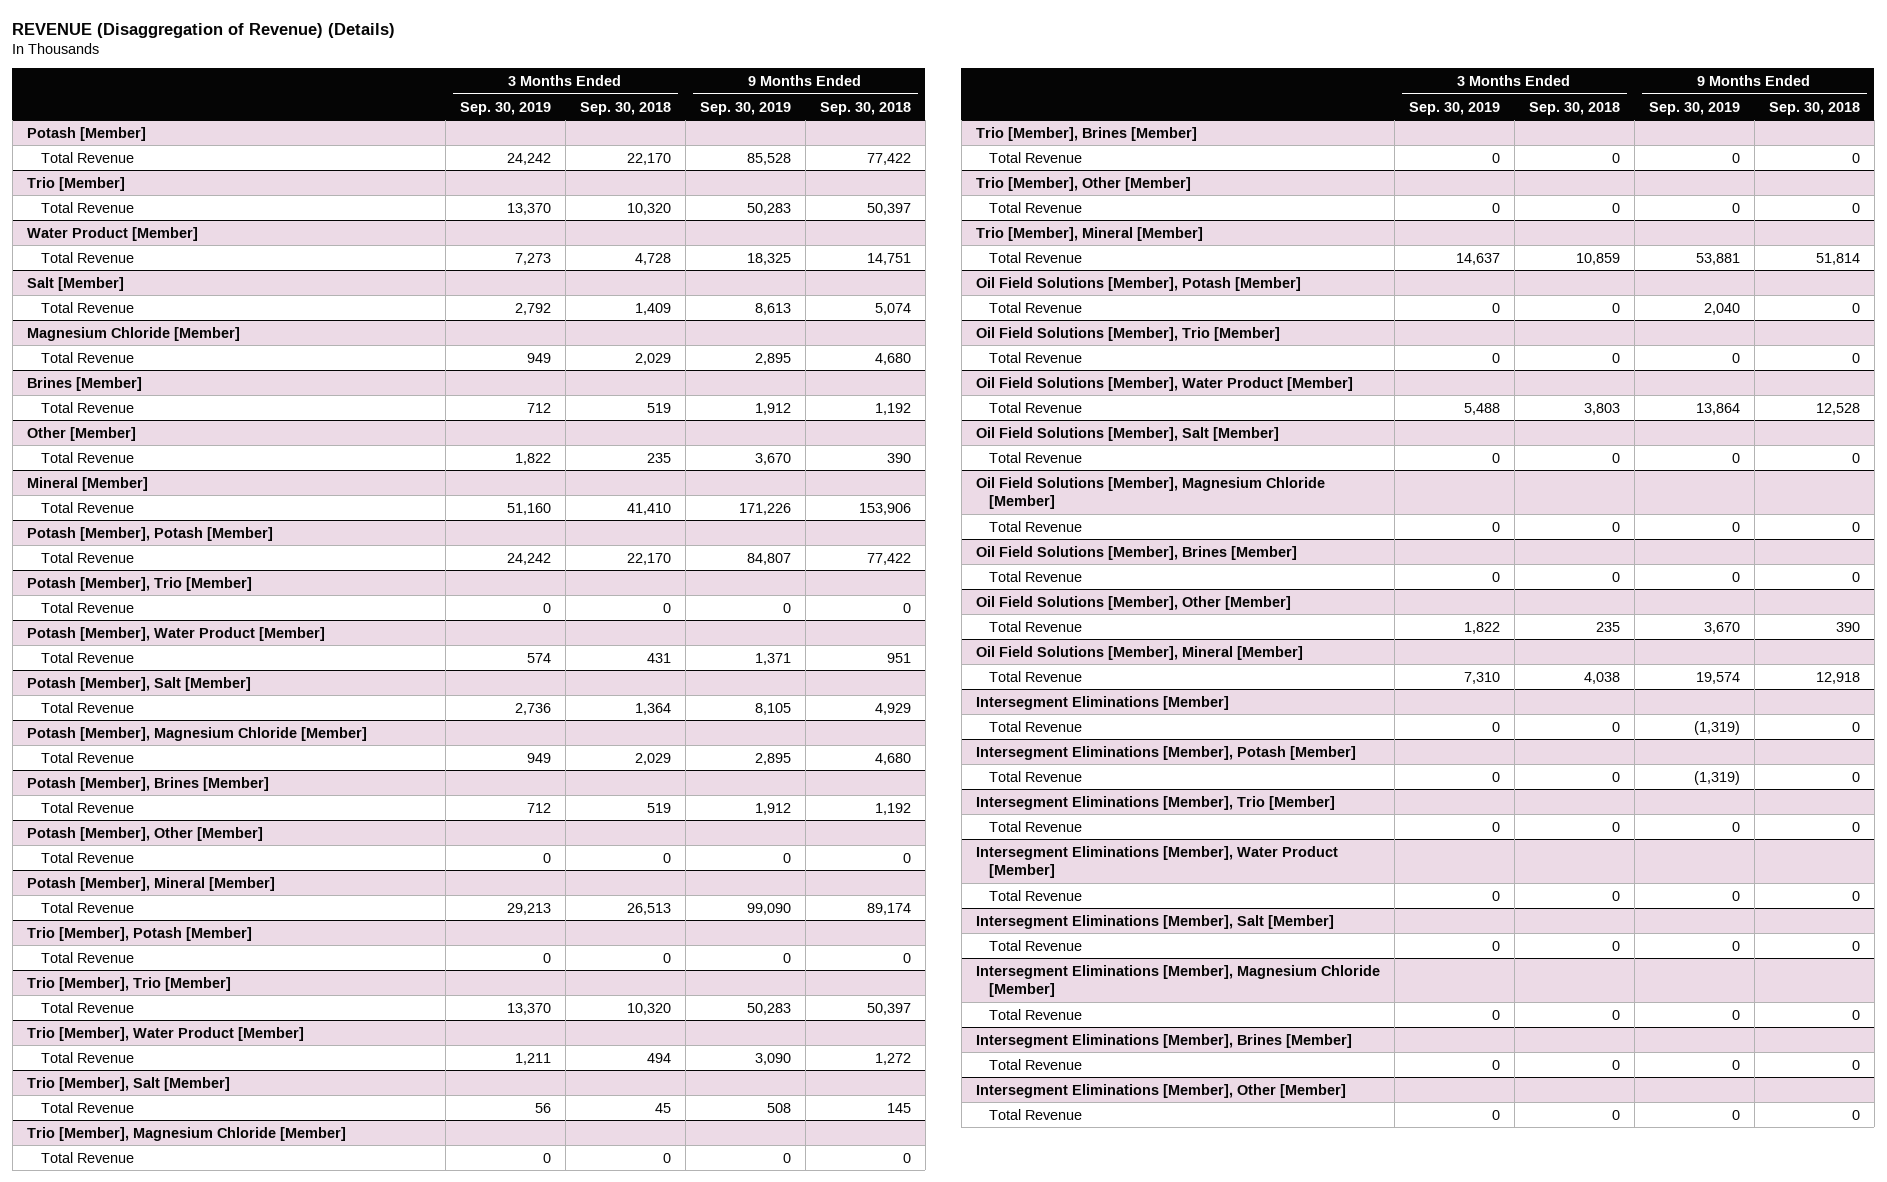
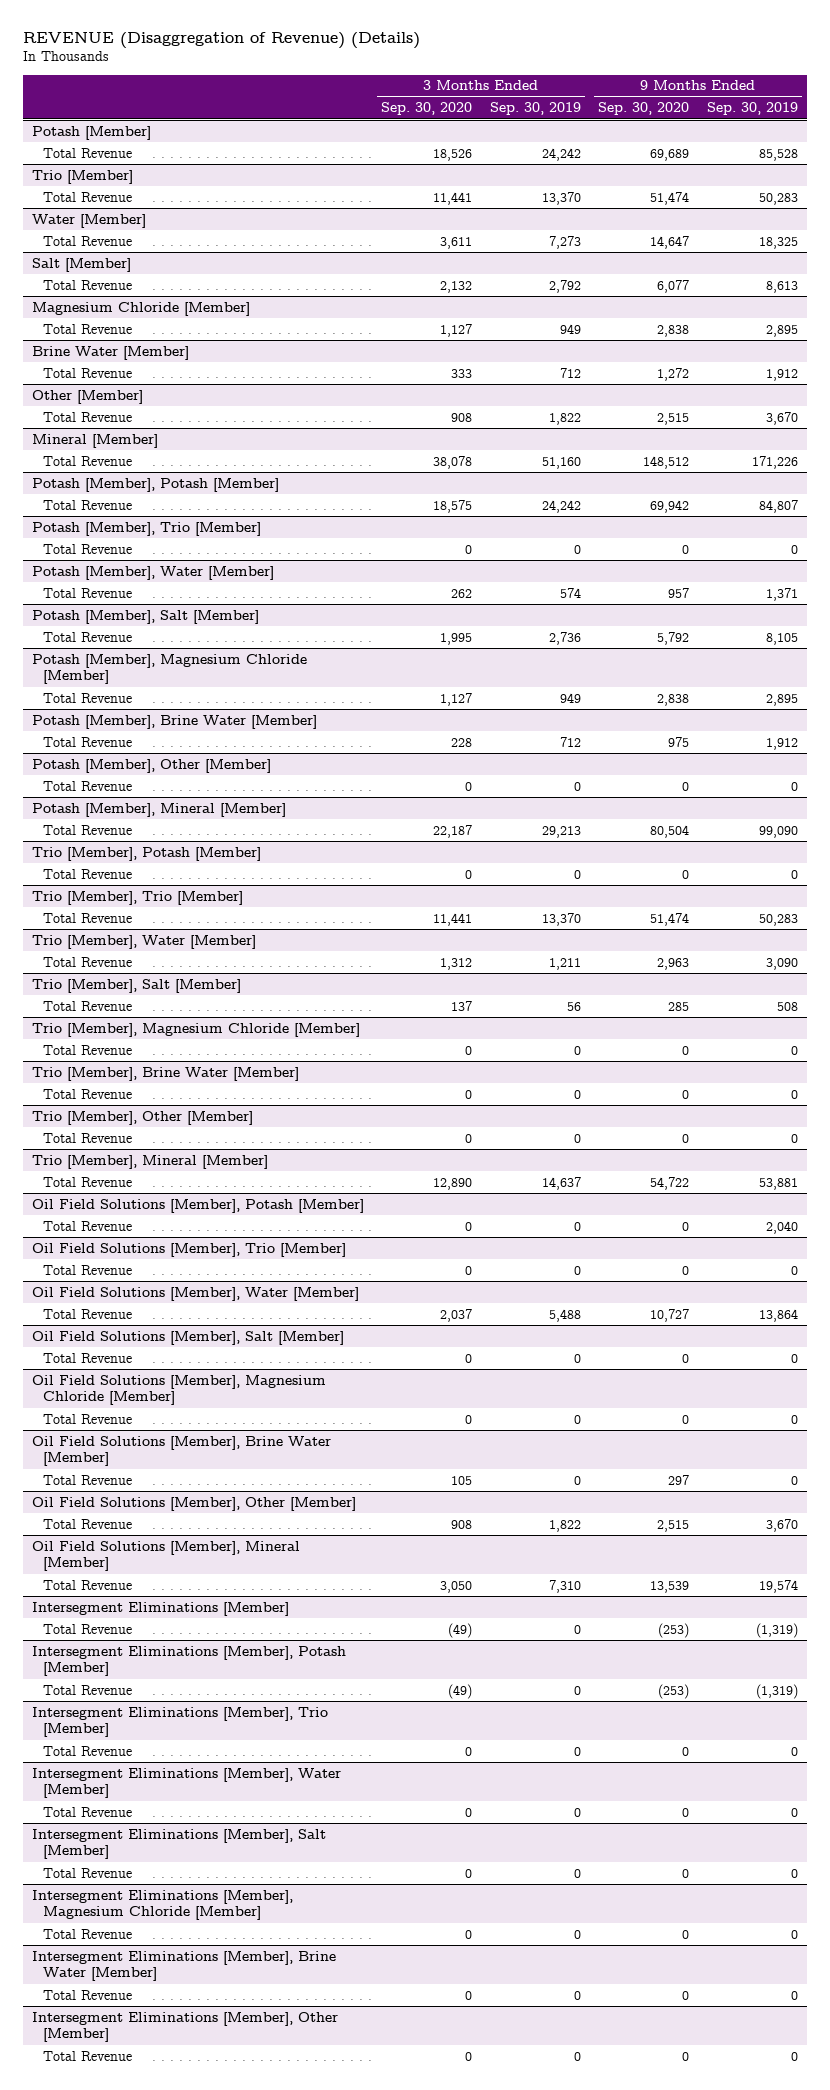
- | 3 Months Ended Sep. 30, 2019 | 3 Months Ended Sep. 30, 2018 | 9 Months Ended Sep. 30, 2019 | 9 Months Ended Sep. 30, 2018
+ | 3 Months Ended Sep. 30, 2020 | 3 Months Ended Sep. 30, 2019 | 9 Months Ended Sep. 30, 2020 | 9 Months Ended Sep. 30, 2019
- Water Product [Member]
+ Water [Member]
- Brines [Member]
+ Brine Water [Member]
- Potash [Member], Water Product [Member]
+ Potash [Member], Water [Member]
- Potash [Member], Brines [Member]
+ Potash [Member], Brine Water [Member]
- Trio [Member], Water Product [Member]
+ Trio [Member], Water [Member]
- Trio [Member], Brines [Member]
+ Trio [Member], Brine Water [Member]
- Oil Field Solutions [Member], Water Product [Member]
+ Oil Field Solutions [Member], Water [Member]
- Oil Field Solutions [Member], Brines [Member]
+ Oil Field Solutions [Member], Brine Water [Member]
- Intersegment Eliminations [Member], Water Product [Member]
+ Intersegment Eliminations [Member], Water [Member]
- Intersegment Eliminations [Member], Brines [Member]
+ Intersegment Eliminations [Member], Brine Water [Member]

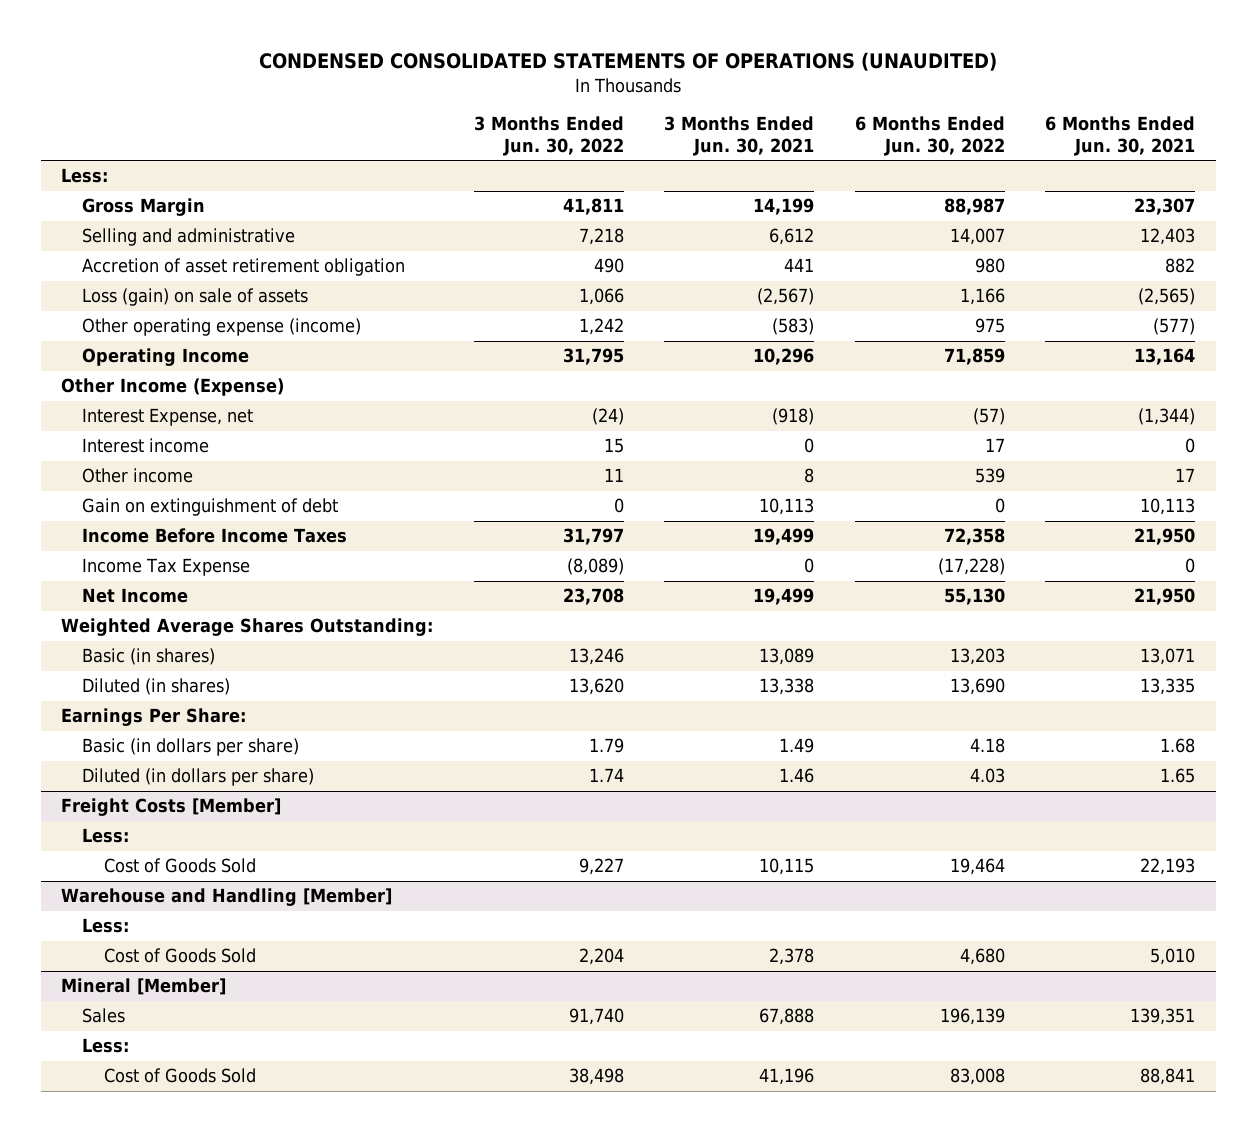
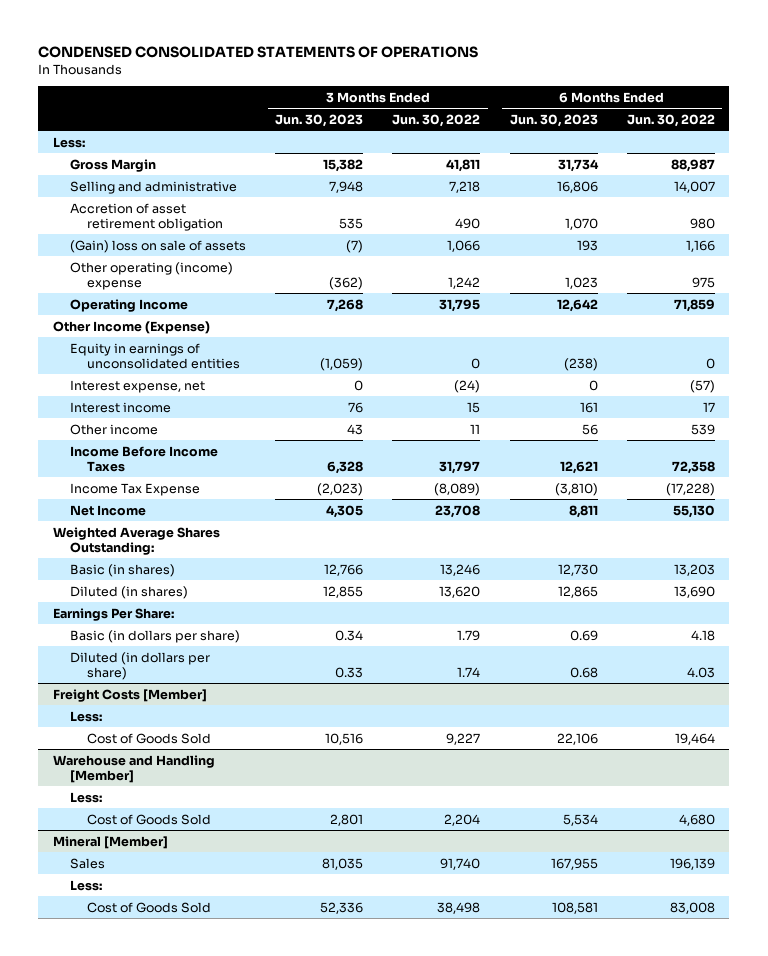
- CONDENSED CONSOLIDATED STATEMENTS OF OPERATIONS (UNAUDITED)
+ CONDENSED CONSOLIDATED STATEMENTS OF OPERATIONS
- | 3 Months Ended Jun. 30, 2022 | 3 Months Ended Jun. 30, 2021 | 6 Months Ended Jun. 30, 2022 | 6 Months Ended Jun. 30, 2021
+ | 3 Months Ended Jun. 30, 2023 | 3 Months Ended Jun. 30, 2022 | 6 Months Ended Jun. 30, 2023 | 6 Months Ended Jun. 30, 2022
- Loss (gain) on sale of assets | 1,066 | (2,567) | 1,166 | (2,565)
- Other operating expense (income) | 1,242 | (583) | 975 | (577)
+ (Gain) loss on sale of assets | (7) | 1,066 | 193 | 1,166
+ Other operating (income) expense | (362) | 1,242 | 1,023 | 975
- Interest Expense, net | (24) | (918) | (57) | (1,344)
+ Equity in earnings of unconsolidated entities | (1,059) | 0 | (238) | 0
+ Interest expense, net | 0 | (24) | 0 | (57)
- Gain on extinguishment of debt | 0 | 10,113 | 0 | 10,113

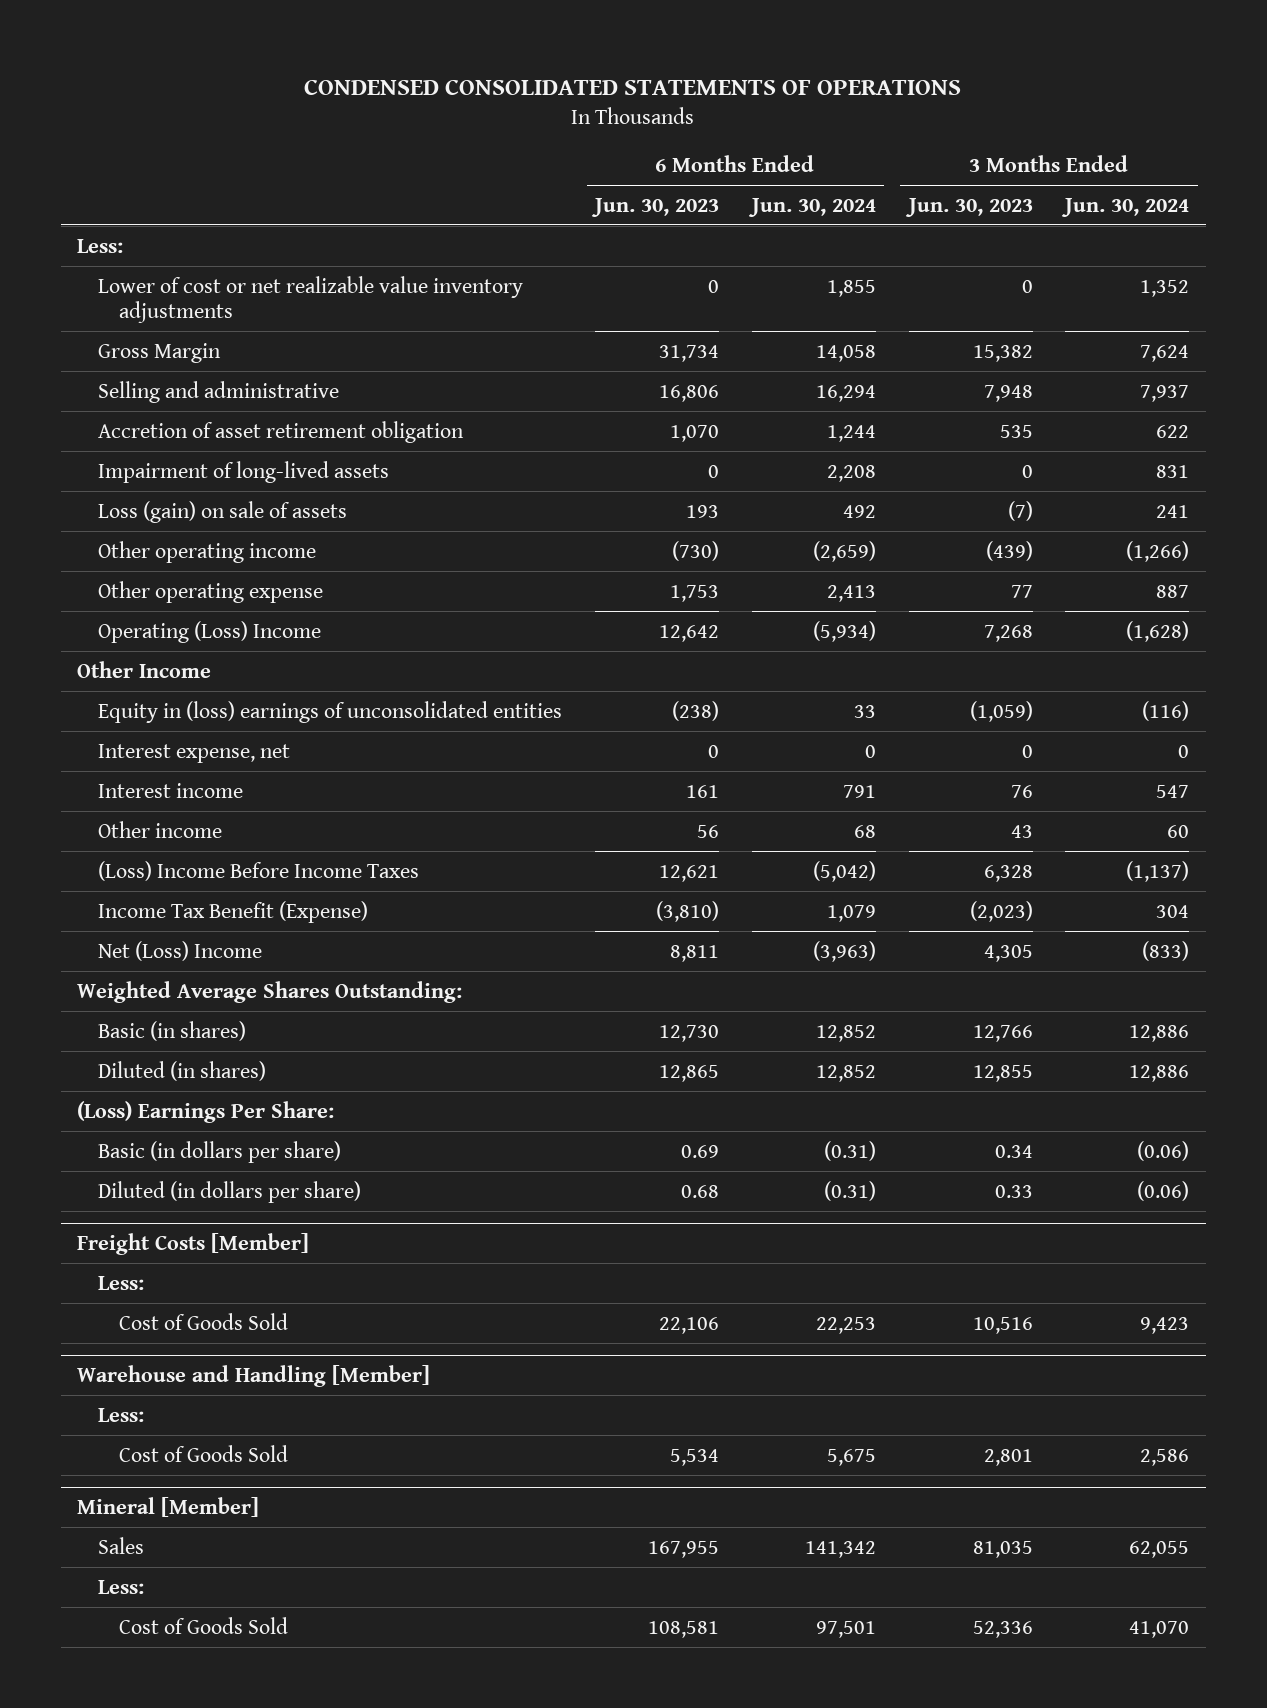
- | 3 Months Ended Jun. 30, 2023 | 3 Months Ended Jun. 30, 2022 | 6 Months Ended Jun. 30, 2023 | 6 Months Ended Jun. 30, 2022
+ | 6 Months Ended Jun. 30, 2023 | 6 Months Ended Jun. 30, 2024 | 3 Months Ended Jun. 30, 2023 | 3 Months Ended Jun. 30, 2024
+ Lower of cost or net realizable value inventory adjustments | 0 | 1,855 | 0 | 1,352
- (Gain) loss on sale of assets | (7) | 1,066 | 193 | 1,166
- Other operating (income) expense | (362) | 1,242 | 1,023 | 975
- Operating Income | 7,268 | 31,795 | 12,642 | 71,859
- Other Income (Expense)
- Equity in earnings of unconsolidated entities | (1,059) | 0 | (238) | 0
+ Impairment of long-lived assets | 0 | 2,208 | 0 | 831
+ Loss (gain) on sale of assets | 193 | 492 | (7) | 241
+ Other operating income | (730) | (2,659) | (439) | (1,266)
+ Other operating expense | 1,753 | 2,413 | 77 | 887
+ Operating (Loss) Income | 12,642 | (5,934) | 7,268 | (1,628)
+ Other Income
+ Equity in (loss) earnings of unconsolidated entities | (238) | 33 | (1,059) | (116)
- Income Before Income Taxes | 6,328 | 31,797 | 12,621 | 72,358
- Income Tax Expense | (2,023) | (8,089) | (3,810) | (17,228)
- Net Income | 4,305 | 23,708 | 8,811 | 55,130
+ (Loss) Income Before Income Taxes | 12,621 | (5,042) | 6,328 | (1,137)
+ Income Tax Benefit (Expense) | (3,810) | 1,079 | (2,023) | 304
+ Net (Loss) Income | 8,811 | (3,963) | 4,305 | (833)
- Earnings Per Share:
+ (Loss) Earnings Per Share:

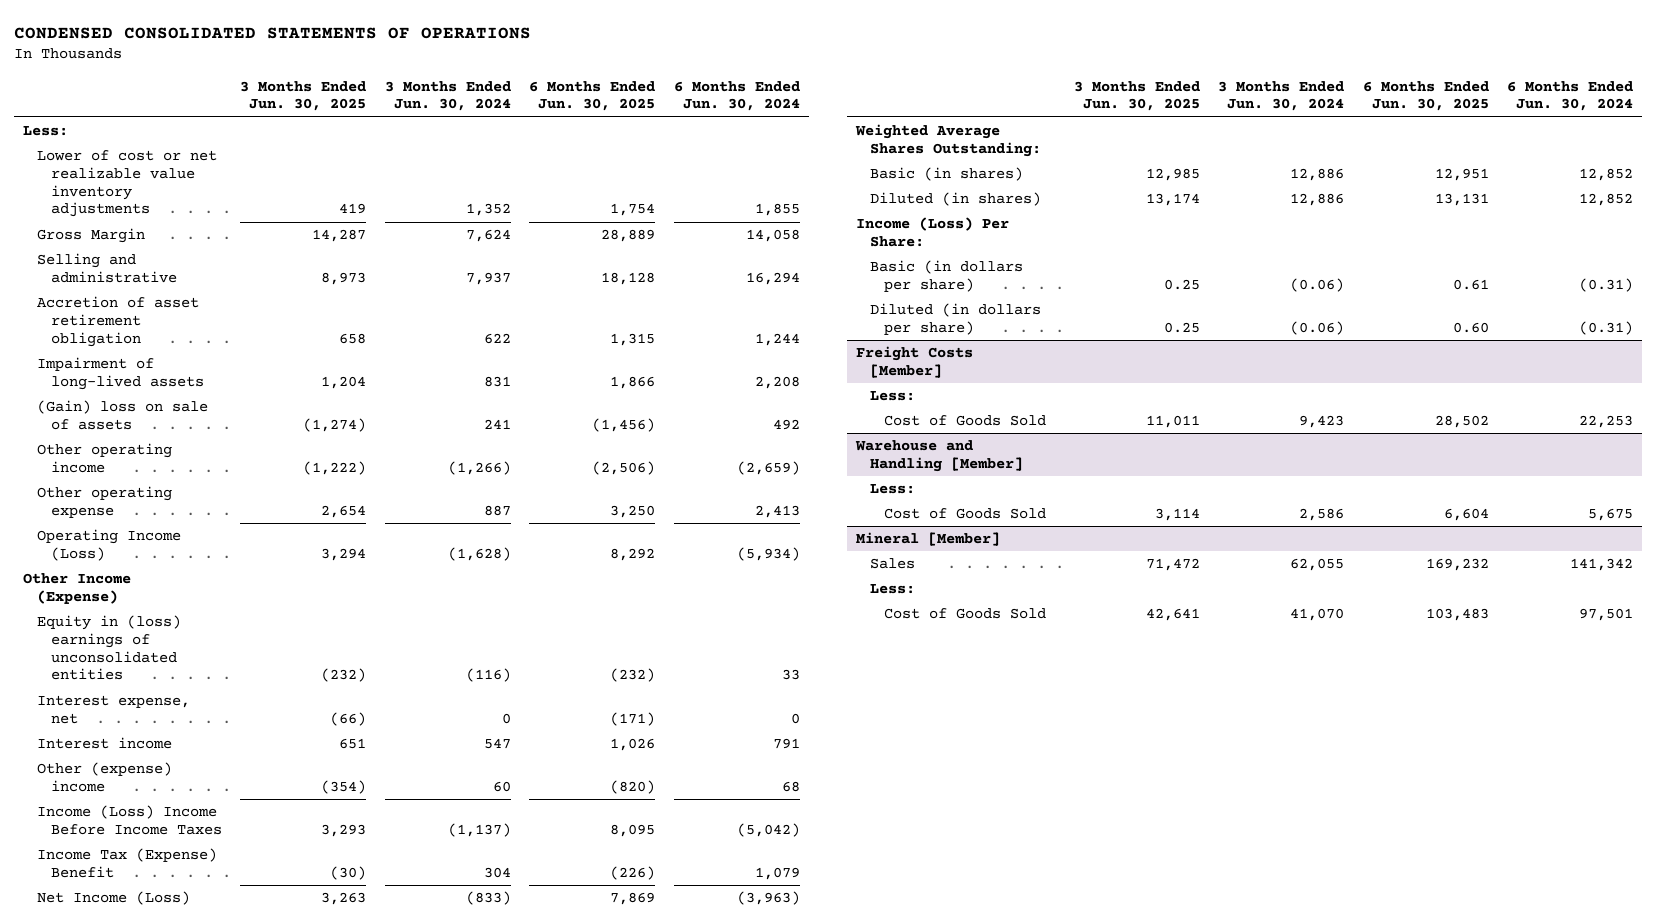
- | 6 Months Ended Jun. 30, 2023 | 6 Months Ended Jun. 30, 2024 | 3 Months Ended Jun. 30, 2023 | 3 Months Ended Jun. 30, 2024
+ | 3 Months Ended Jun. 30, 2025 | 3 Months Ended Jun. 30, 2024 | 6 Months Ended Jun. 30, 2025 | 6 Months Ended Jun. 30, 2024
- Loss (gain) on sale of assets | 193 | 492 | (7) | 241
+ (Gain) loss on sale of assets | (1,274) | 241 | (1,456) | 492
- Operating (Loss) Income | 12,642 | (5,934) | 7,268 | (1,628)
- Other Income
+ Operating Income (Loss) | 3,294 | (1,628) | 8,292 | (5,934)
+ Other Income (Expense)
- Other income | 56 | 68 | 43 | 60
- (Loss) Income Before Income Taxes | 12,621 | (5,042) | 6,328 | (1,137)
- Income Tax Benefit (Expense) | (3,810) | 1,079 | (2,023) | 304
- Net (Loss) Income | 8,811 | (3,963) | 4,305 | (833)
+ Other (expense) income | (354) | 60 | (820) | 68
+ Income (Loss) Income Before Income Taxes | 3,293 | (1,137) | 8,095 | (5,042)
+ Income Tax (Expense) Benefit | (30) | 304 | (226) | 1,079
+ Net Income (Loss) | 3,263 | (833) | 7,869 | (3,963)
- (Loss) Earnings Per Share:
+ Income (Loss) Per Share:

